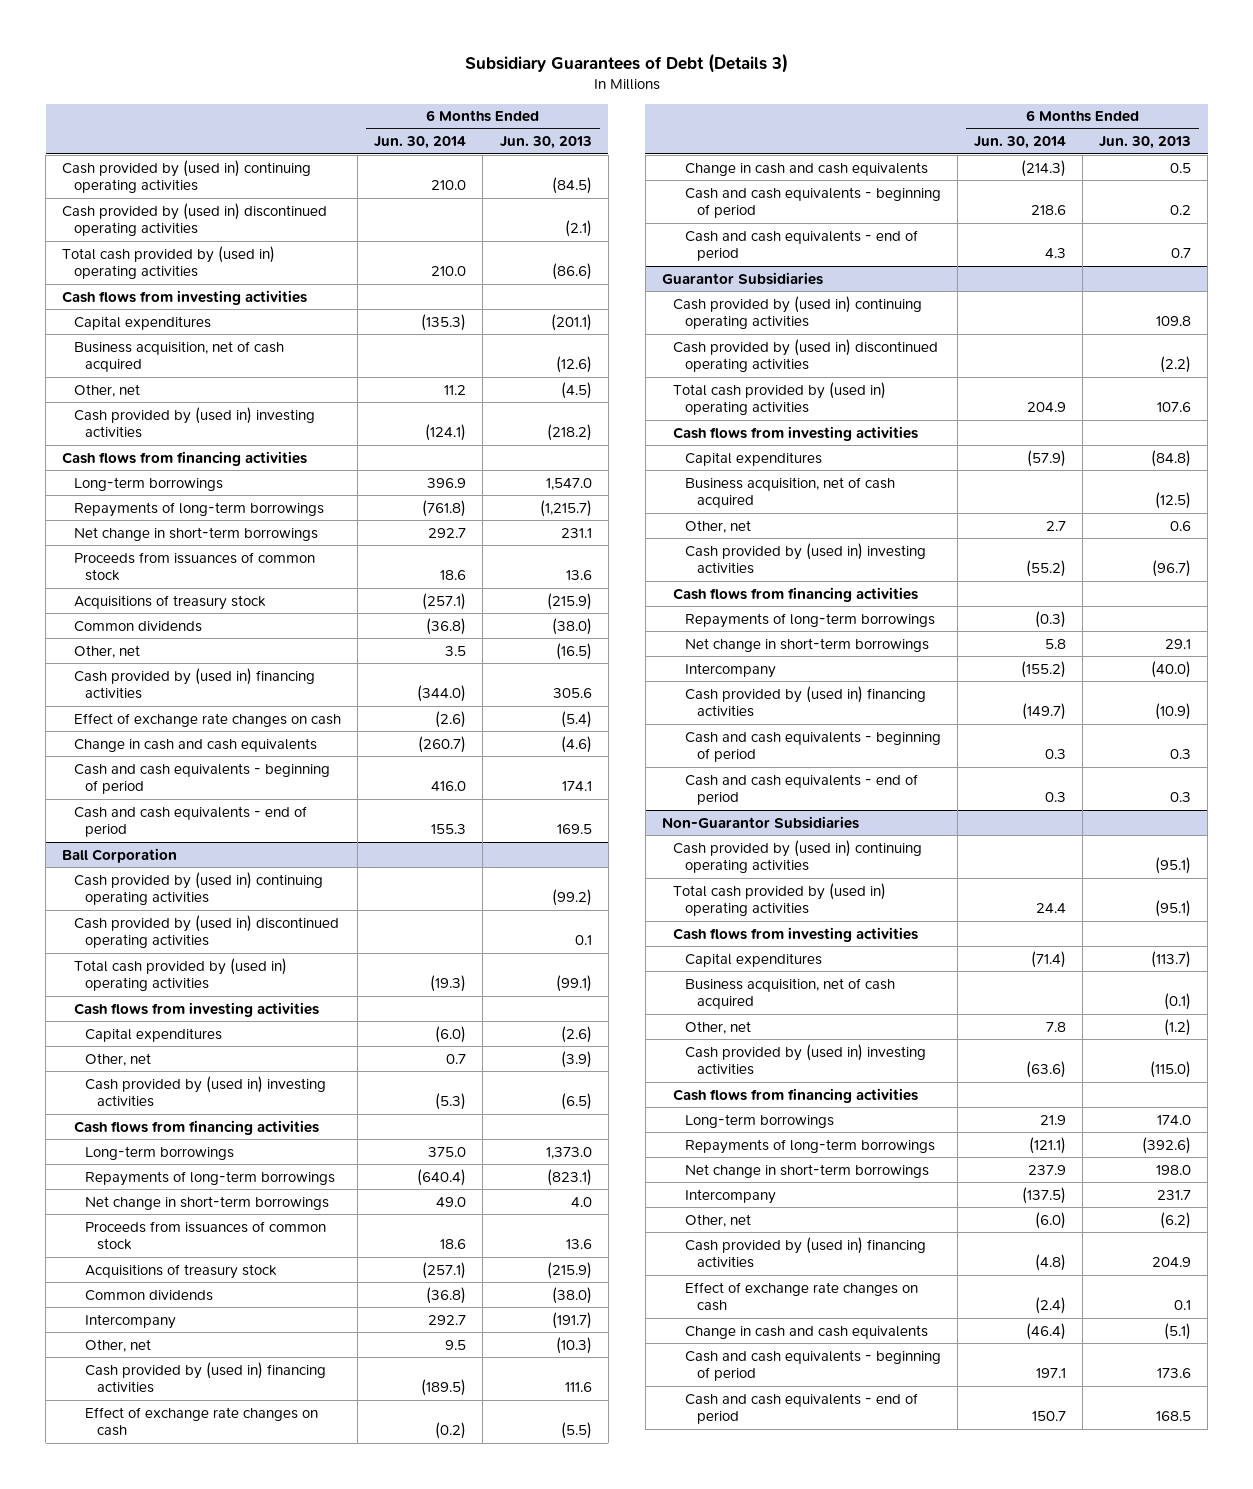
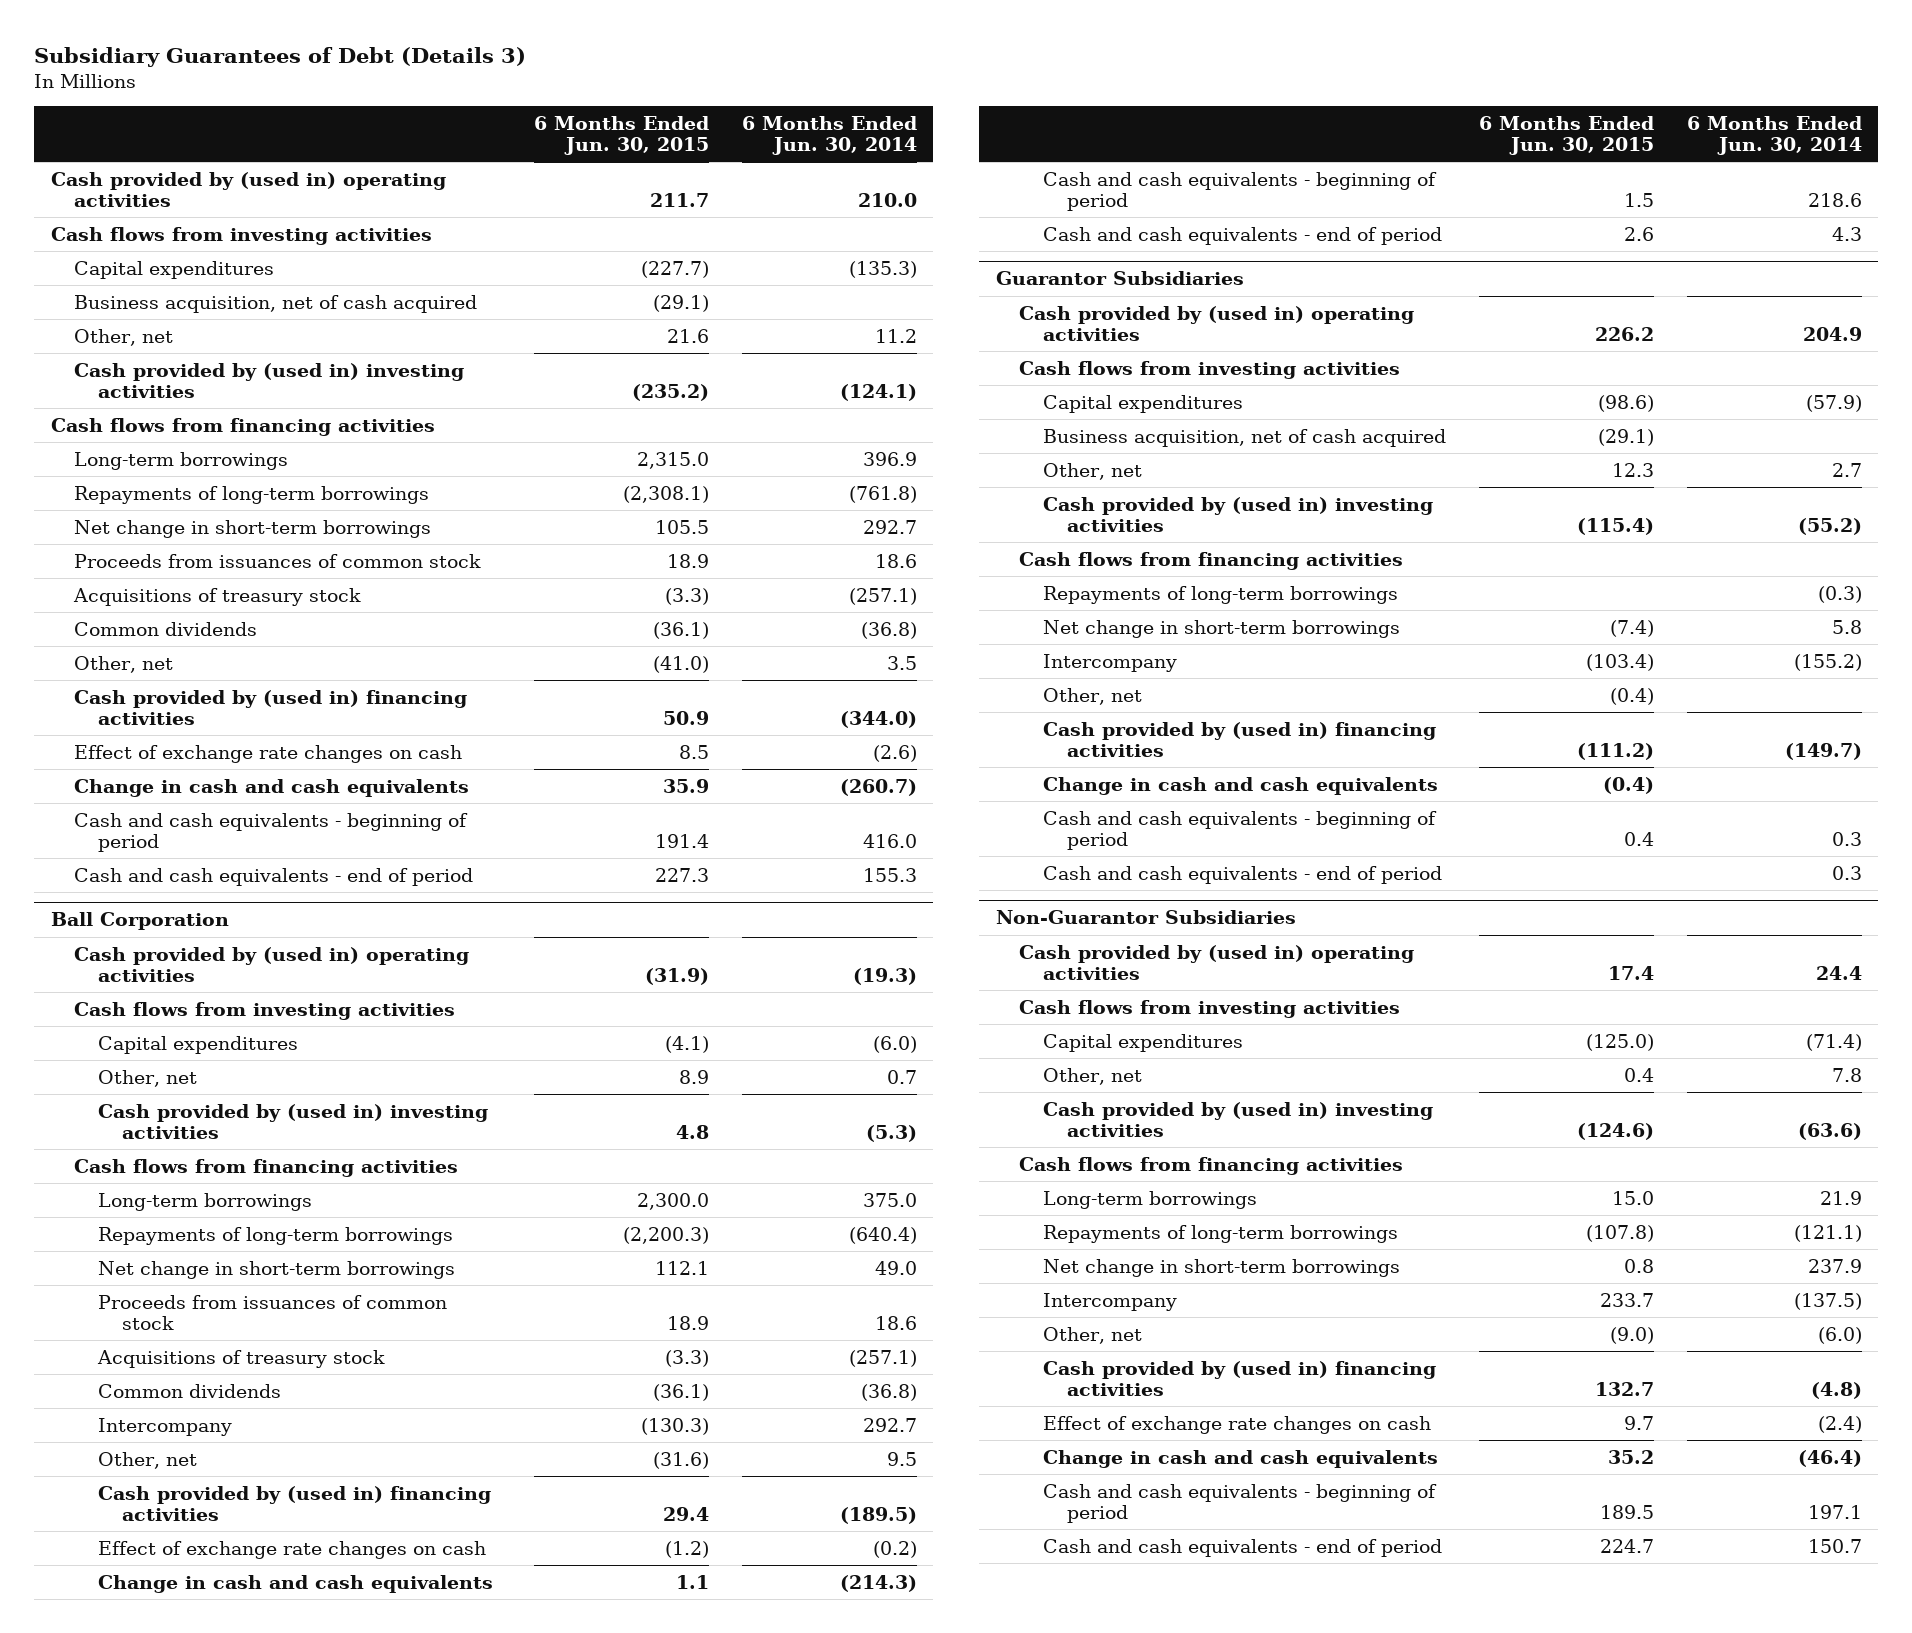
- | 6 Months Ended Jun. 30, 2014 | 6 Months Ended Jun. 30, 2013
+ | 6 Months Ended Jun. 30, 2015 | 6 Months Ended Jun. 30, 2014
- Cash provided by (used in) continuing operating activities | 210.0 | (84.5)
- Cash provided by (used in) discontinued operating activities | | (2.1)
- Total cash provided by (used in) operating activities | 210.0 | (86.6)
+ Cash provided by (used in) operating activities | 211.7 | 210.0
@ Ball Corporation
- Cash provided by (used in) continuing operating activities | | (99.2)
- Cash provided by (used in) discontinued operating activities | | 0.1
- Total cash provided by (used in) operating activities | (19.3) | (99.1)
+ Cash provided by (used in) operating activities | (31.9) | (19.3)
@ Guarantor Subsidiaries
- Cash provided by (used in) continuing operating activities | | 109.8
- Cash provided by (used in) discontinued operating activities | | (2.2)
- Total cash provided by (used in) operating activities | 204.9 | 107.6
+ Cash provided by (used in) operating activities | 226.2 | 204.9
+ Other, net | (0.4) |
+ Change in cash and cash equivalents | (0.4) |
@ Non-Guarantor Subsidiaries
- Cash provided by (used in) continuing operating activities | | (95.1)
- Total cash provided by (used in) operating activities | 24.4 | (95.1)
+ Cash provided by (used in) operating activities | 17.4 | 24.4
- Business acquisition, net of cash acquired | | (0.1)

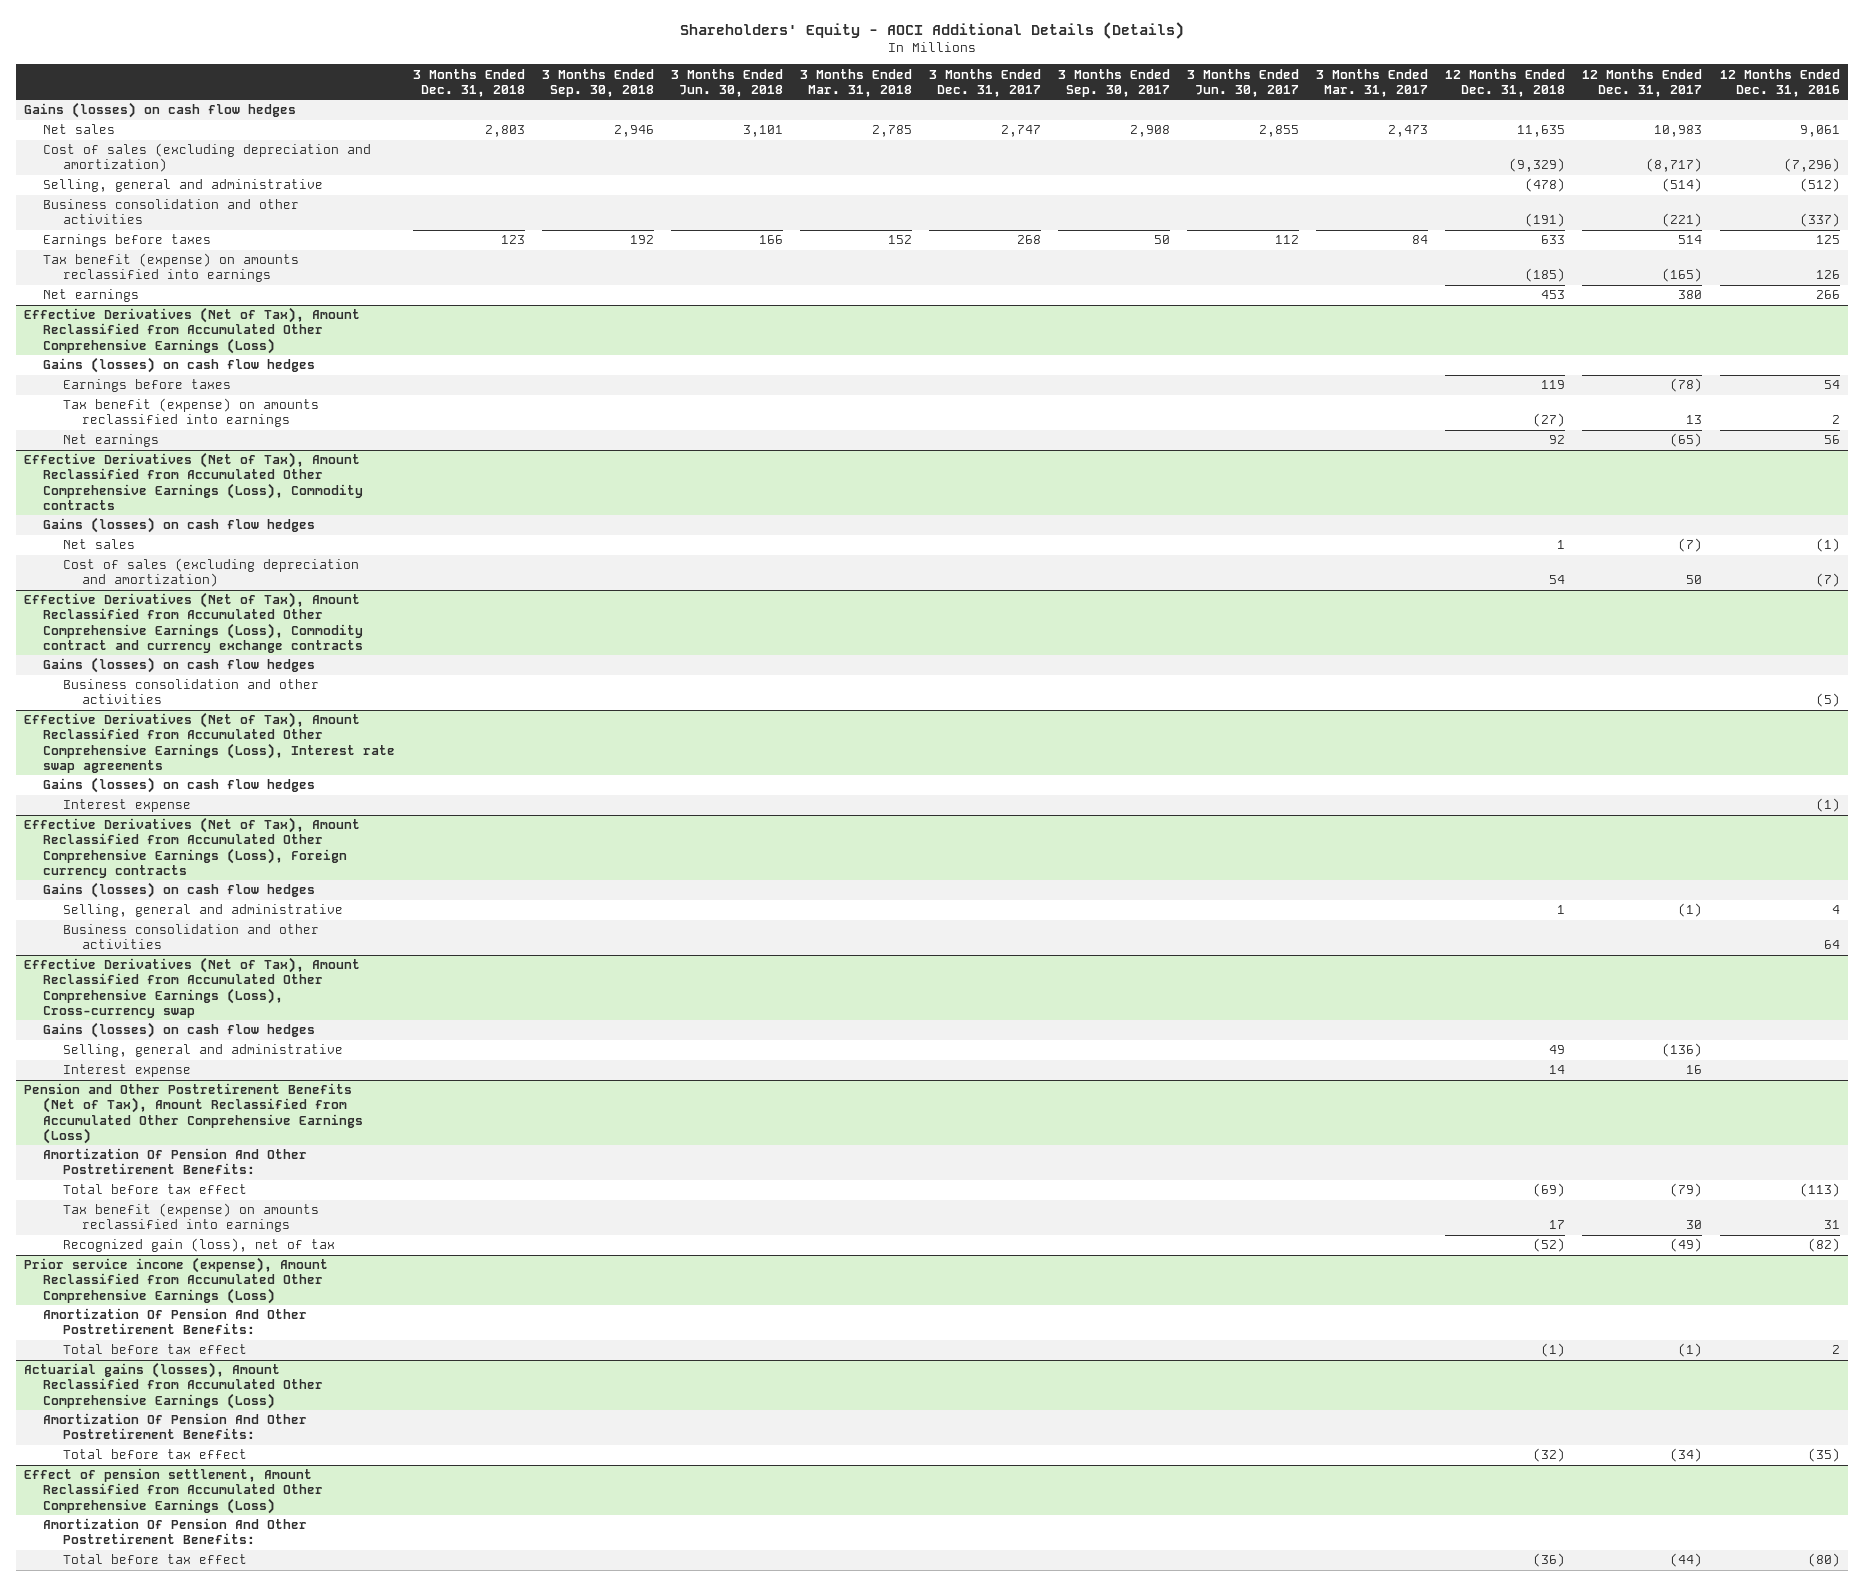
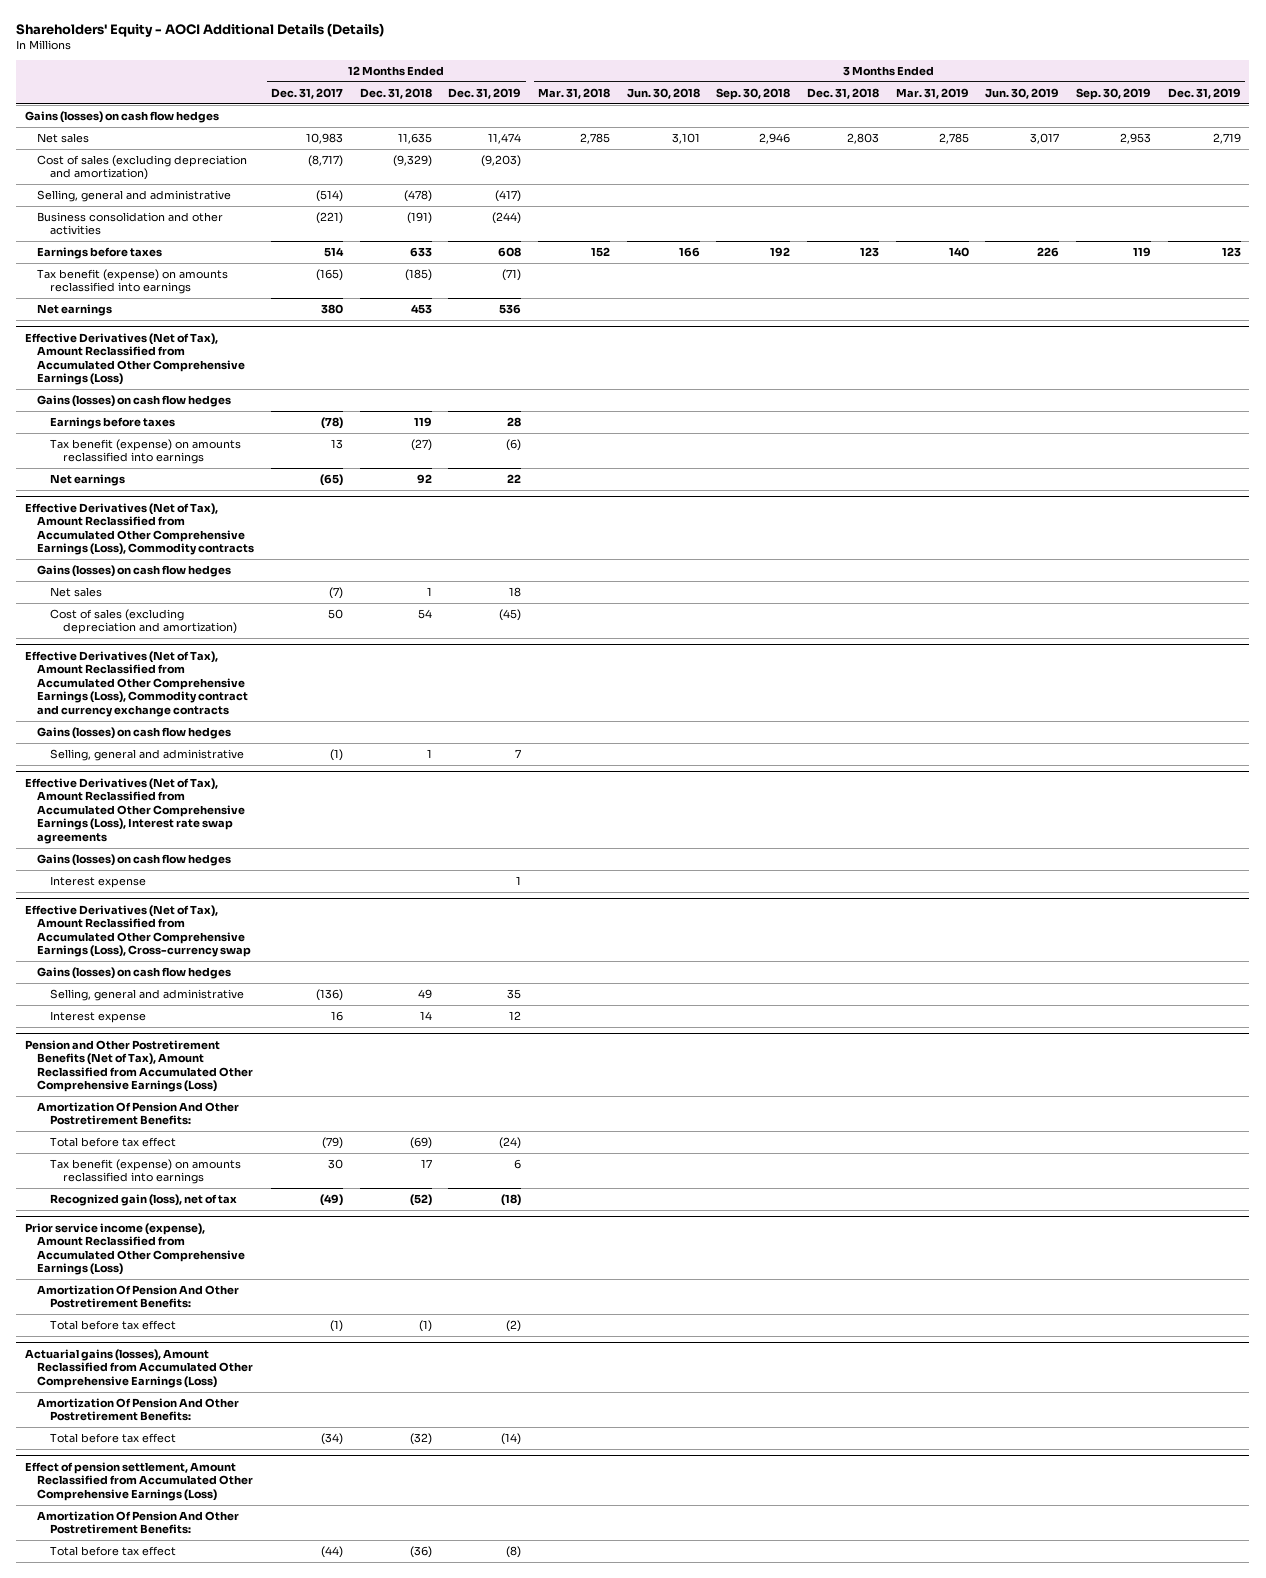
- | 3 Months Ended Dec. 31, 2018 | 3 Months Ended Sep. 30, 2018 | 3 Months Ended Jun. 30, 2018 | 3 Months Ended Mar. 31, 2018 | 3 Months Ended Dec. 31, 2017 | 3 Months Ended Sep. 30, 2017 | 3 Months Ended Jun. 30, 2017 | 3 Months Ended Mar. 31, 2017 | 12 Months Ended Dec. 31, 2018 | 12 Months Ended Dec. 31, 2017 | 12 Months Ended Dec. 31, 2016
+ | 12 Months Ended Dec. 31, 2017 | 12 Months Ended Dec. 31, 2018 | 12 Months Ended Dec. 31, 2019 | 3 Months Ended Mar. 31, 2018 | 3 Months Ended Jun. 30, 2018 | 3 Months Ended Sep. 30, 2018 | 3 Months Ended Dec. 31, 2018 | 3 Months Ended Mar. 31, 2019 | 3 Months Ended Jun. 30, 2019 | 3 Months Ended Sep. 30, 2019 | 3 Months Ended Dec. 31, 2019
@ Effective Derivatives (Net of Tax), Amount Reclassified from Accumulated Other Comprehensive Earnings (Loss), Commodity contract and currency exchange contracts
- Business consolidation and other activities | | | | | | | | | | | (5)
+ Selling, general and administrative | (1) | 1 | 7 | | | | | | | |
- Effective Derivatives (Net of Tax), Amount Reclassified from Accumulated Other Comprehensive Earnings (Loss), Foreign currency contracts
- Gains (losses) on cash flow hedges
- Selling, general and administrative | | | | | | | | | 1 | (1) | 4
- Business consolidation and other activities | | | | | | | | | | | 64

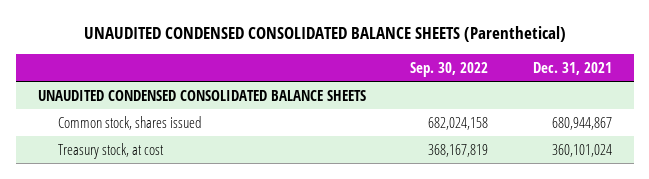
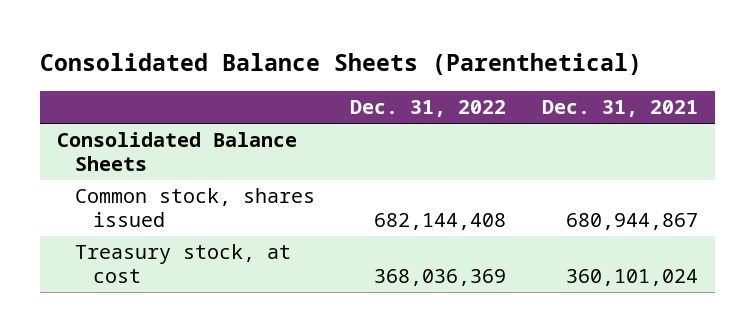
- UNAUDITED CONDENSED CONSOLIDATED BALANCE SHEETS (Parenthetical)
+ Consolidated Balance Sheets (Parenthetical)
- | Sep. 30, 2022 | Dec. 31, 2021
+ | Dec. 31, 2022 | Dec. 31, 2021
- UNAUDITED CONDENSED CONSOLIDATED BALANCE SHEETS
+ Consolidated Balance Sheets

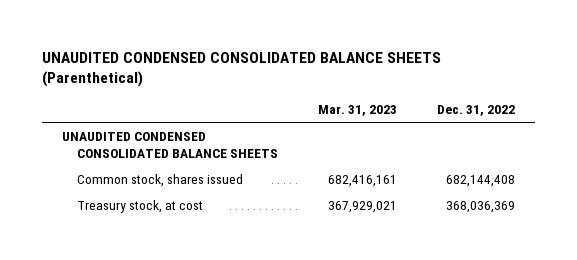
- Consolidated Balance Sheets (Parenthetical)
+ UNAUDITED CONDENSED CONSOLIDATED BALANCE SHEETS (Parenthetical)
- | Dec. 31, 2022 | Dec. 31, 2021
+ | Mar. 31, 2023 | Dec. 31, 2022
- Consolidated Balance Sheets
+ UNAUDITED CONDENSED CONSOLIDATED BALANCE SHEETS

